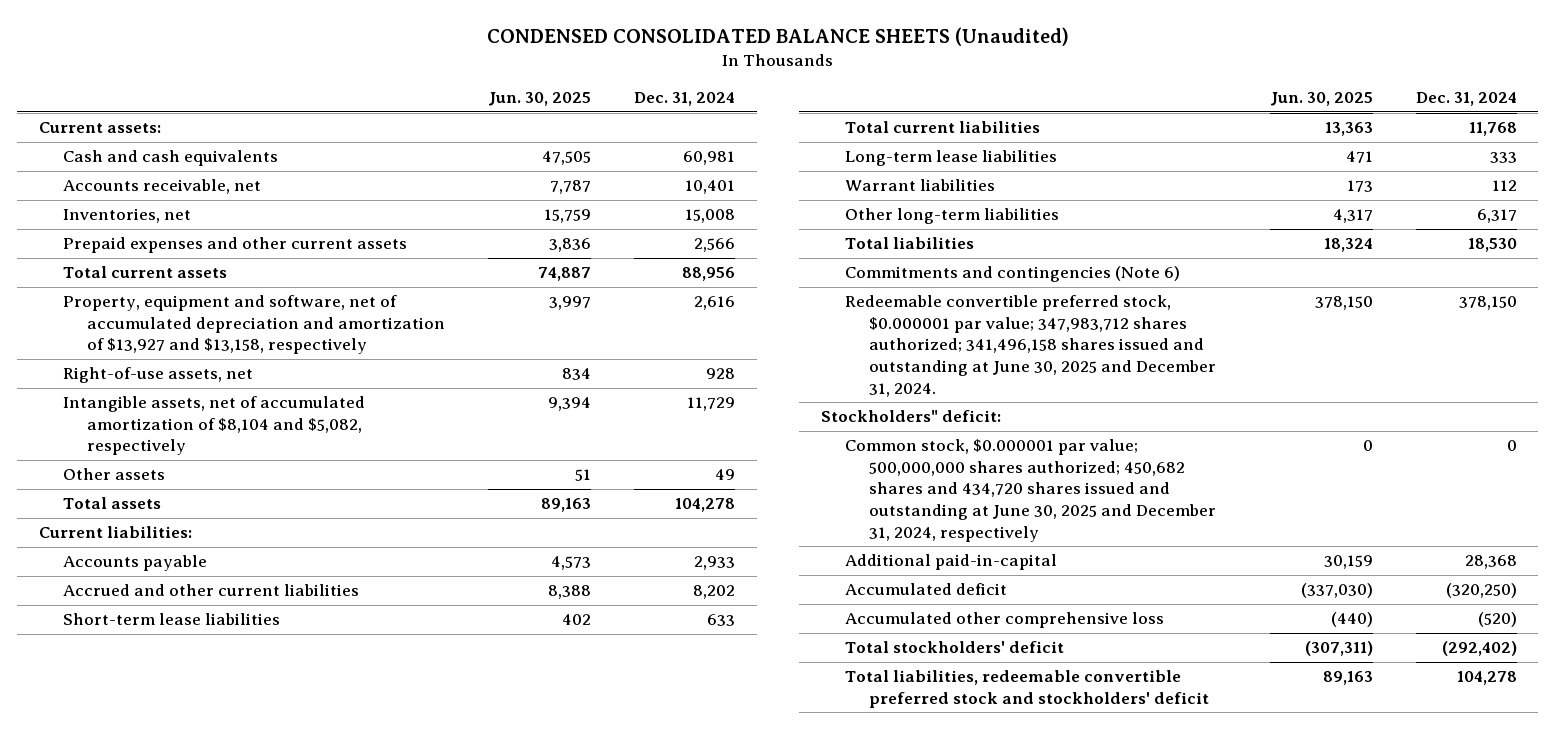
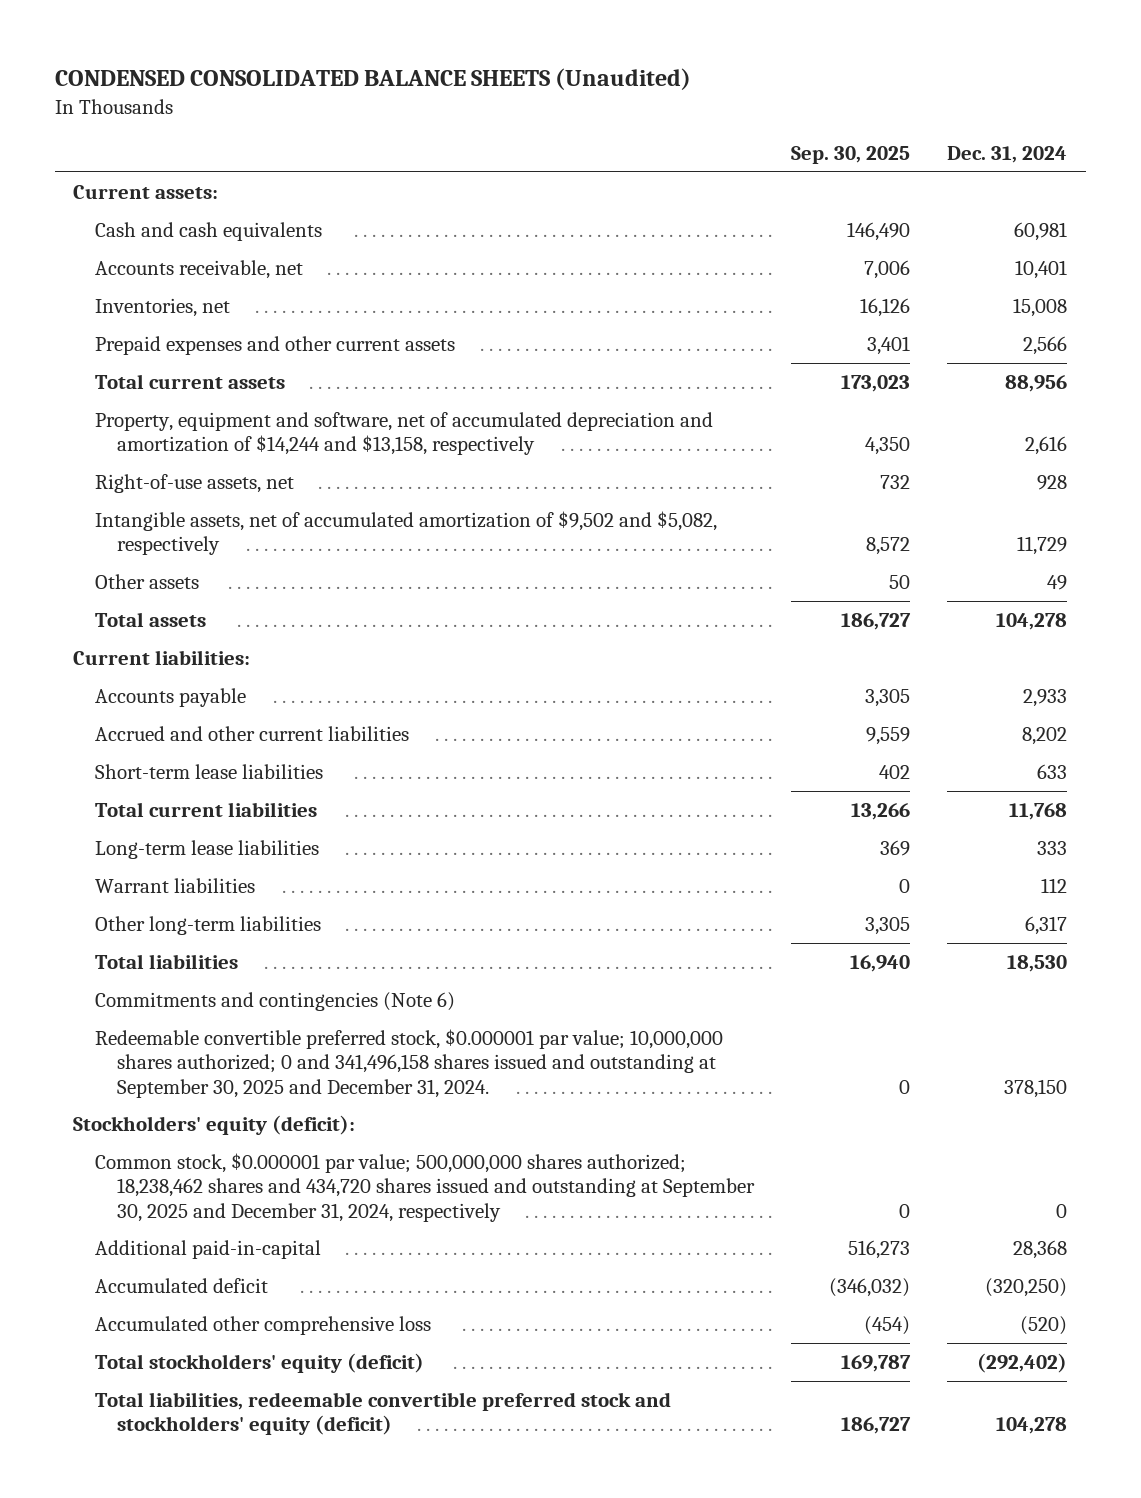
- | Jun. 30, 2025 | Dec. 31, 2024
+ | Sep. 30, 2025 | Dec. 31, 2024
- Property, equipment and software, net of accumulated depreciation and amortization of $13,927 and $13,158, respectively | 3,997 | 2,616
+ Property, equipment and software, net of accumulated depreciation and amortization of $14,244 and $13,158, respectively | 4,350 | 2,616
- Intangible assets, net of accumulated amortization of $8,104 and $5,082, respectively | 9,394 | 11,729
+ Intangible assets, net of accumulated amortization of $9,502 and $5,082, respectively | 8,572 | 11,729
- Redeemable convertible preferred stock, $0.000001 par value; 347,983,712 shares authorized; 341,496,158 shares issued and outstanding at June 30, 2025 and December 31, 2024. | 378,150 | 378,150
- Stockholders" deficit:
- Common stock, $0.000001 par value; 500,000,000 shares authorized; 450,682 shares and 434,720 shares issued and outstanding at June 30, 2025 and December 31, 2024, respectively | 0 | 0
+ Redeemable convertible preferred stock, $0.000001 par value; 10,000,000 shares authorized; 0 and 341,496,158 shares issued and outstanding at September 30, 2025 and December 31, 2024. | 0 | 378,150
+ Stockholders' equity (deficit):
+ Common stock, $0.000001 par value; 500,000,000 shares authorized; 18,238,462 shares and 434,720 shares issued and outstanding at September 30, 2025 and December 31, 2024, respectively | 0 | 0
- Total stockholders' deficit | (307,311) | (292,402)
- Total liabilities, redeemable convertible preferred stock and stockholders' deficit | 89,163 | 104,278
+ Total stockholders' equity (deficit) | 169,787 | (292,402)
+ Total liabilities, redeemable convertible preferred stock and stockholders' equity (deficit) | 186,727 | 104,278

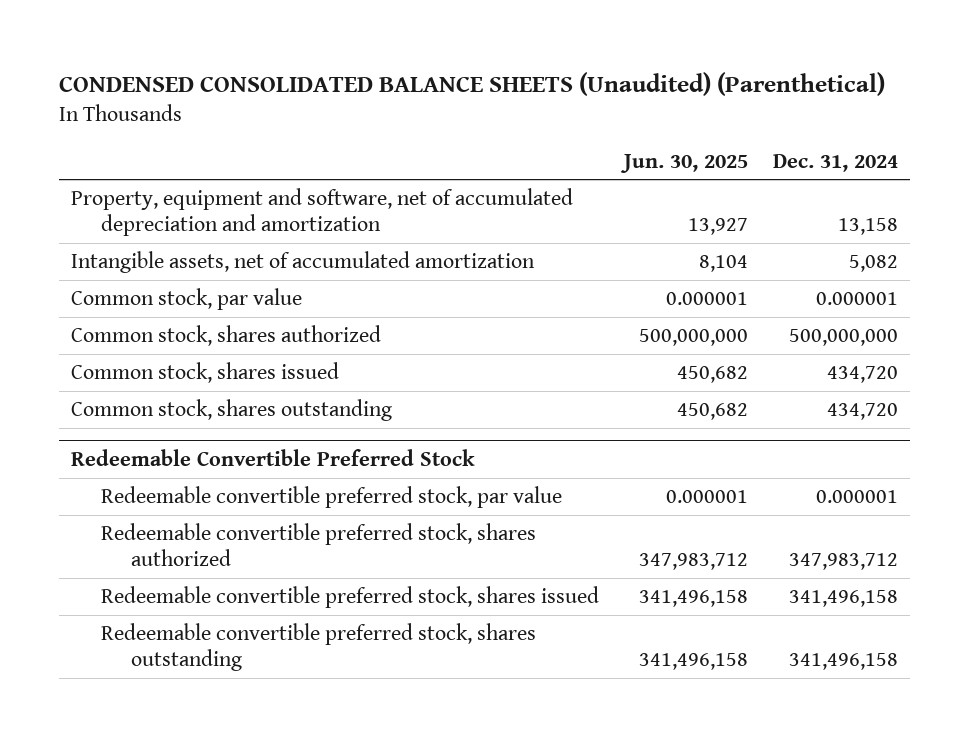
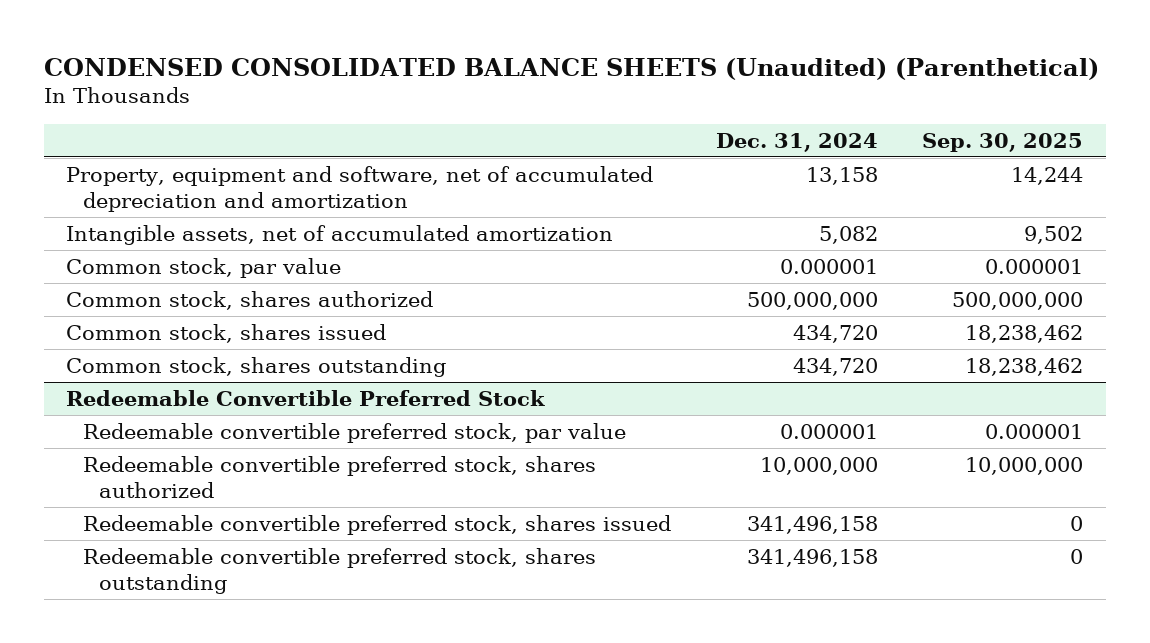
- | Jun. 30, 2025 | Dec. 31, 2024
+ | Dec. 31, 2024 | Sep. 30, 2025
@ Redeemable Convertible Preferred Stock
- Redeemable convertible preferred stock, shares authorized | 347,983,712 | 347,983,712
+ Redeemable convertible preferred stock, shares authorized | 10,000,000 | 10,000,000

